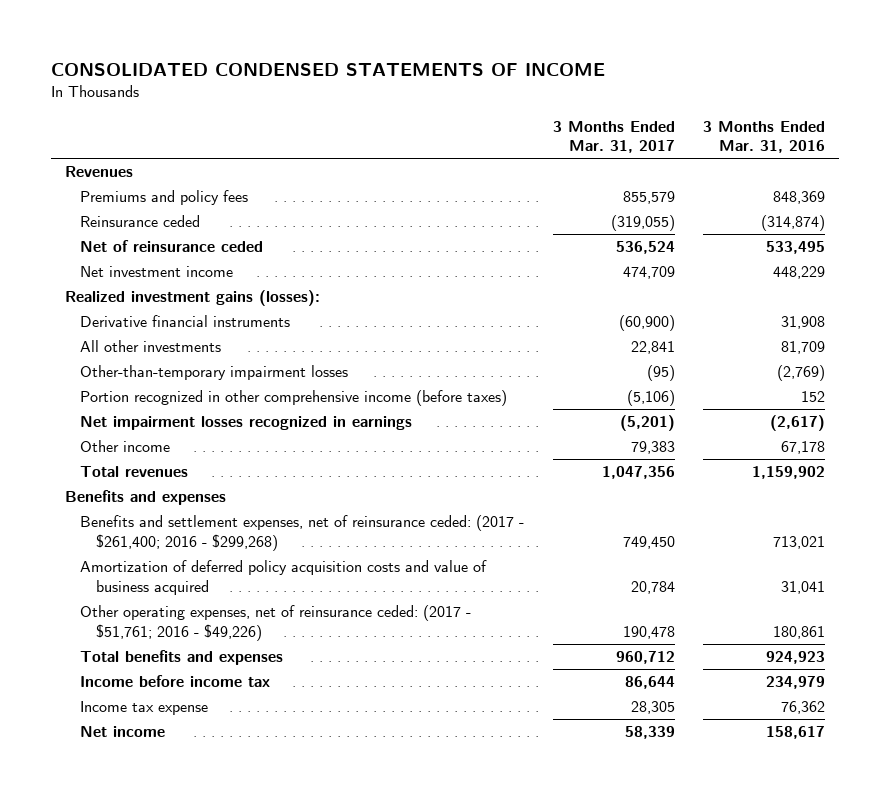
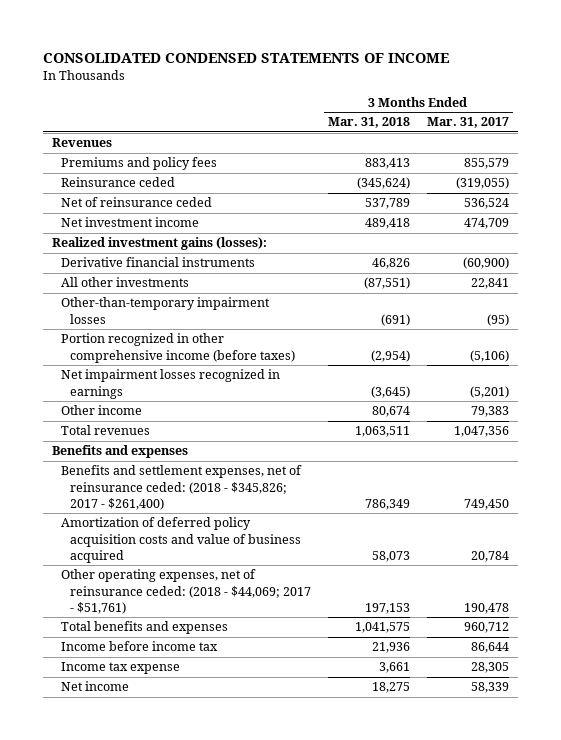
- | 3 Months Ended Mar. 31, 2017 | 3 Months Ended Mar. 31, 2016
+ | 3 Months Ended Mar. 31, 2018 | 3 Months Ended Mar. 31, 2017
- Benefits and settlement expenses, net of reinsurance ceded: (2017 - $261,400; 2016 - $299,268) | 749,450 | 713,021
+ Benefits and settlement expenses, net of reinsurance ceded: (2018 - $345,826; 2017 - $261,400) | 786,349 | 749,450
- Other operating expenses, net of reinsurance ceded: (2017 - $51,761; 2016 - $49,226) | 190,478 | 180,861
+ Other operating expenses, net of reinsurance ceded: (2018 - $44,069; 2017 - $51,761) | 197,153 | 190,478

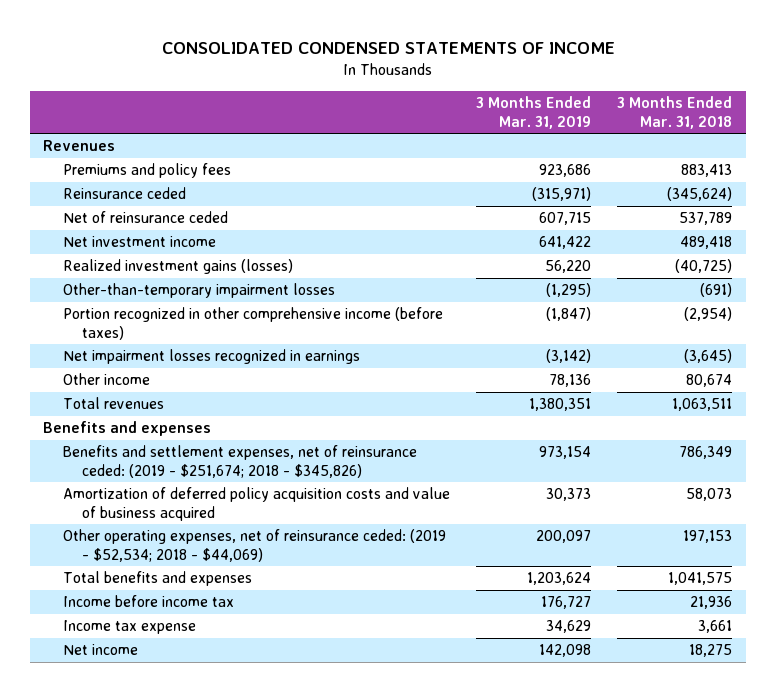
- | 3 Months Ended Mar. 31, 2018 | 3 Months Ended Mar. 31, 2017
+ | 3 Months Ended Mar. 31, 2019 | 3 Months Ended Mar. 31, 2018
- Realized investment gains (losses):
- Derivative financial instruments | 46,826 | (60,900)
- All other investments | (87,551) | 22,841
+ Realized investment gains (losses) | 56,220 | (40,725)
- Benefits and settlement expenses, net of reinsurance ceded: (2018 - $345,826; 2017 - $261,400) | 786,349 | 749,450
+ Benefits and settlement expenses, net of reinsurance ceded: (2019 - $251,674; 2018 - $345,826) | 973,154 | 786,349
- Other operating expenses, net of reinsurance ceded: (2018 - $44,069; 2017 - $51,761) | 197,153 | 190,478
+ Other operating expenses, net of reinsurance ceded: (2019 - $52,534; 2018 - $44,069) | 200,097 | 197,153

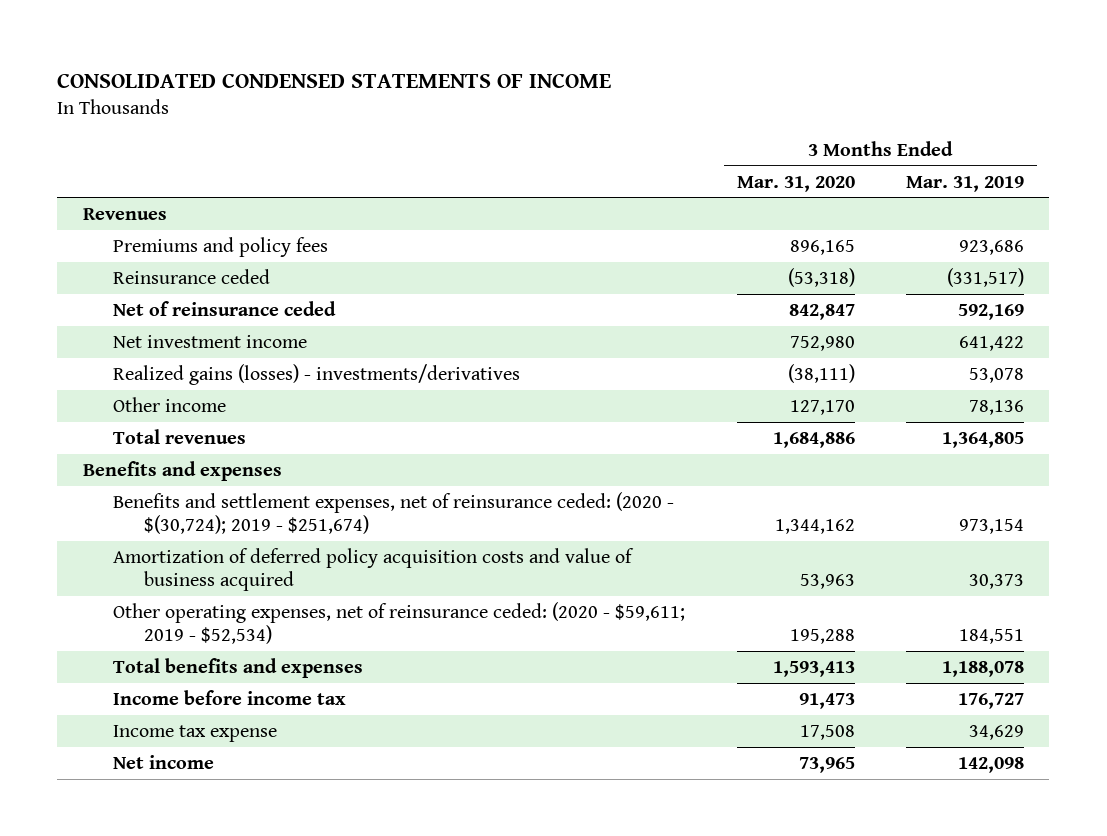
- | 3 Months Ended Mar. 31, 2019 | 3 Months Ended Mar. 31, 2018
+ | 3 Months Ended Mar. 31, 2020 | 3 Months Ended Mar. 31, 2019
- Reinsurance ceded | (315,971) | (345,624)
- Net of reinsurance ceded | 607,715 | 537,789
+ Reinsurance ceded | (53,318) | (331,517)
+ Net of reinsurance ceded | 842,847 | 592,169
- Realized investment gains (losses) | 56,220 | (40,725)
- Other-than-temporary impairment losses | (1,295) | (691)
- Portion recognized in other comprehensive income (before taxes) | (1,847) | (2,954)
- Net impairment losses recognized in earnings | (3,142) | (3,645)
+ Realized gains (losses) - investments/derivatives | (38,111) | 53,078
- Total revenues | 1,380,351 | 1,063,511
+ Total revenues | 1,684,886 | 1,364,805
- Benefits and settlement expenses, net of reinsurance ceded: (2019 - $251,674; 2018 - $345,826) | 973,154 | 786,349
+ Benefits and settlement expenses, net of reinsurance ceded: (2020 - $(30,724); 2019 - $251,674) | 1,344,162 | 973,154
- Other operating expenses, net of reinsurance ceded: (2019 - $52,534; 2018 - $44,069) | 200,097 | 197,153
- Total benefits and expenses | 1,203,624 | 1,041,575
+ Other operating expenses, net of reinsurance ceded: (2020 - $59,611; 2019 - $52,534) | 195,288 | 184,551
+ Total benefits and expenses | 1,593,413 | 1,188,078

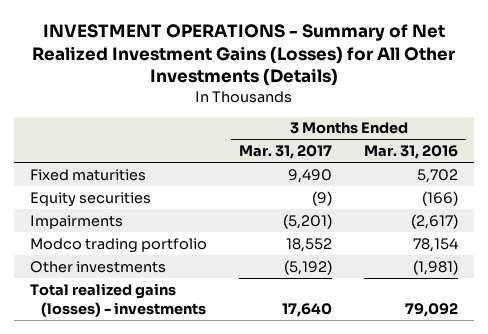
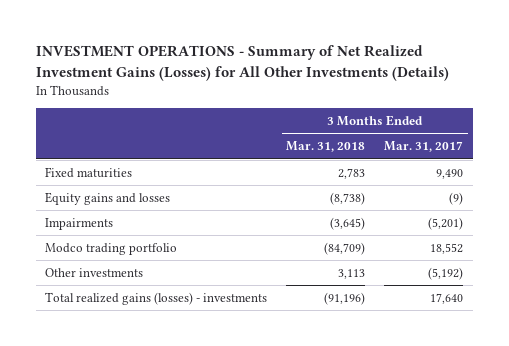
- | 3 Months Ended Mar. 31, 2017 | 3 Months Ended Mar. 31, 2016
+ | 3 Months Ended Mar. 31, 2018 | 3 Months Ended Mar. 31, 2017
- Equity securities | (9) | (166)
+ Equity gains and losses | (8,738) | (9)

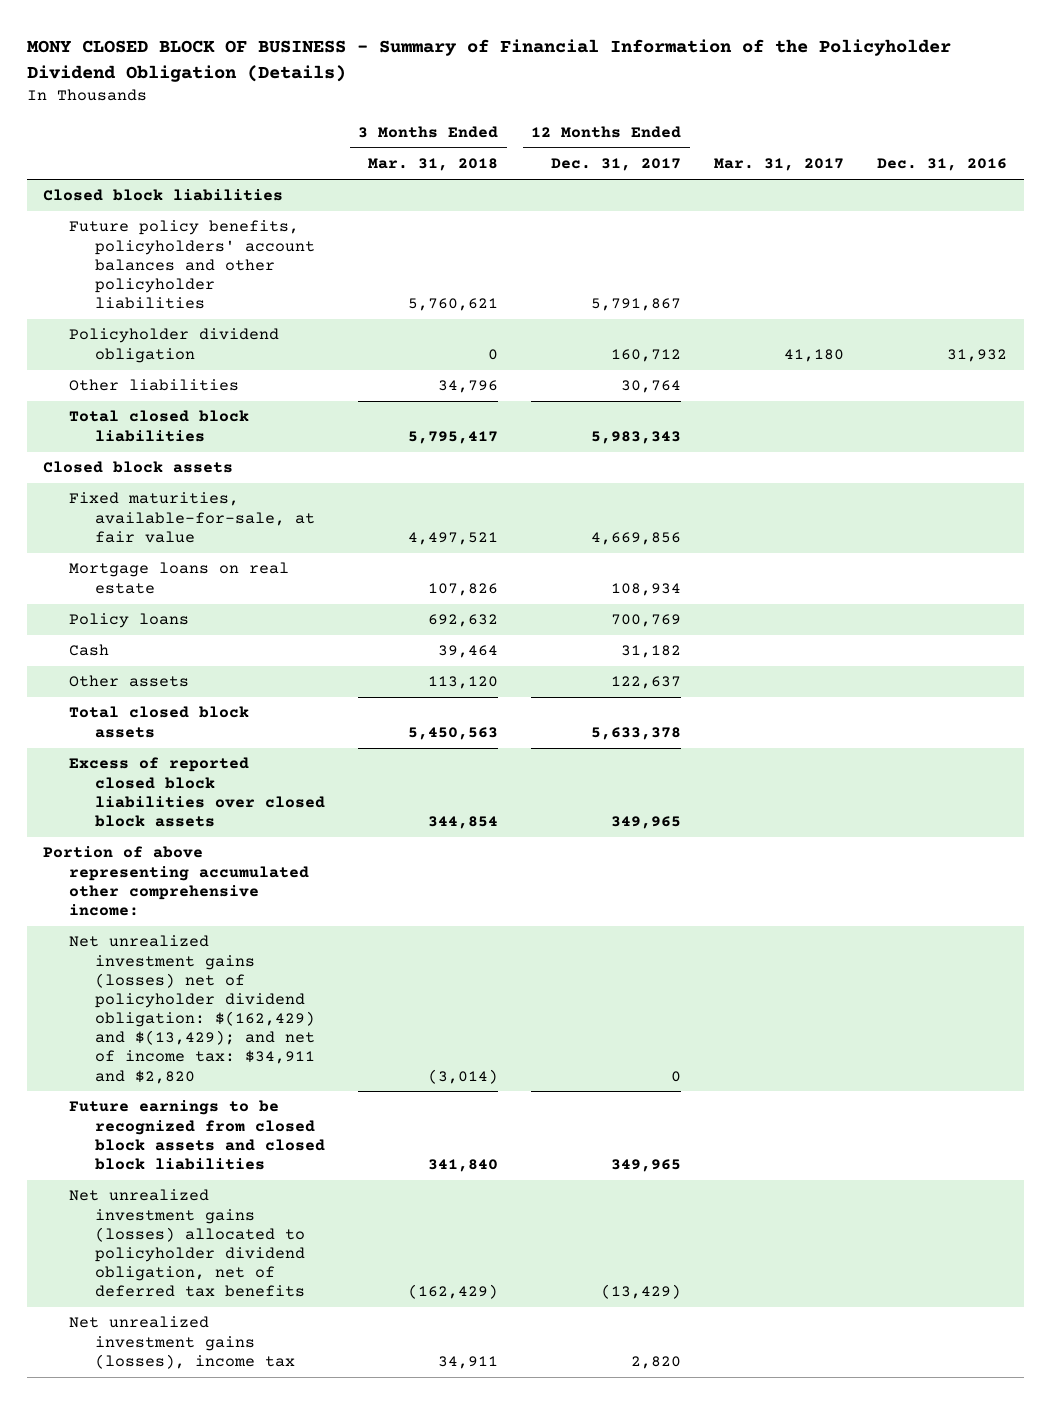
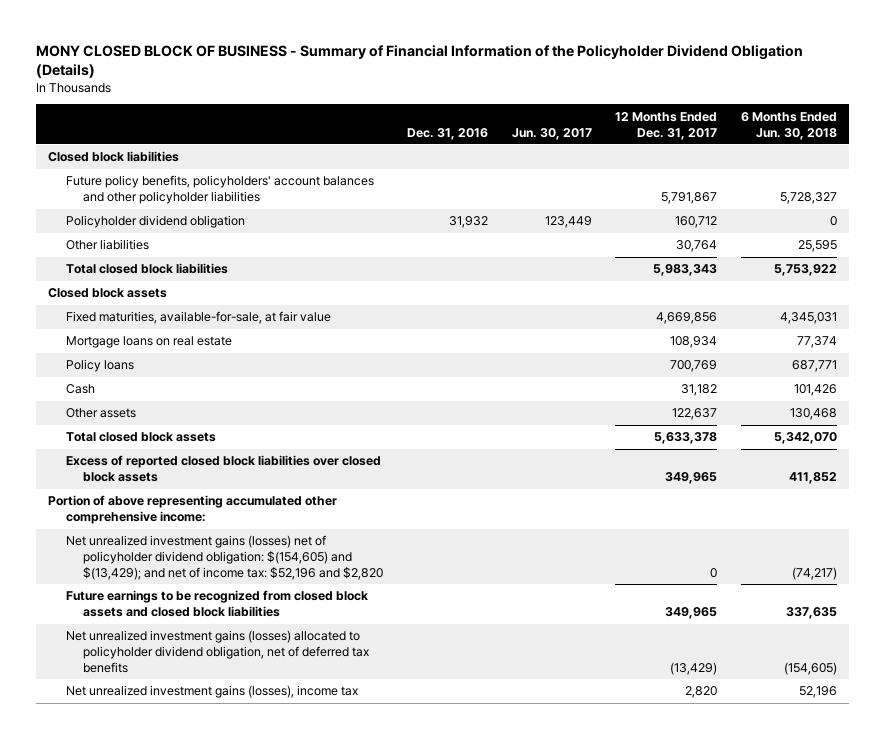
- | 3 Months Ended Mar. 31, 2018 | 12 Months Ended Dec. 31, 2017 | Mar. 31, 2017 | Dec. 31, 2016
+ | Dec. 31, 2016 | Jun. 30, 2017 | 12 Months Ended Dec. 31, 2017 | 6 Months Ended Jun. 30, 2018
- Net unrealized investment gains (losses) net of policyholder dividend obligation: $(162,429) and $(13,429); and net of income tax: $34,911 and $2,820 | (3,014) | 0 | |
+ Net unrealized investment gains (losses) net of policyholder dividend obligation: $(154,605) and $(13,429); and net of income tax: $52,196 and $2,820 | | | 0 | (74,217)

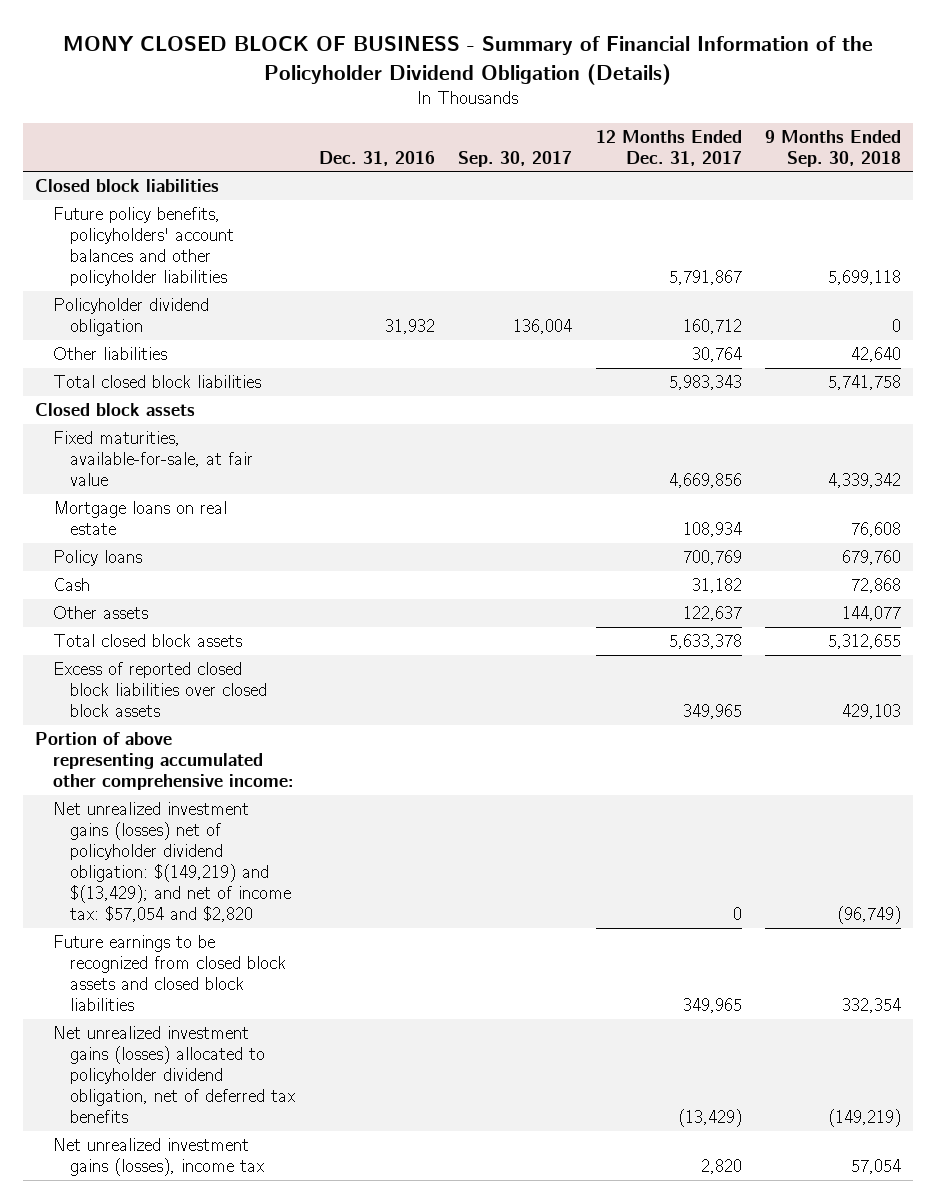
- | Dec. 31, 2016 | Jun. 30, 2017 | 12 Months Ended Dec. 31, 2017 | 6 Months Ended Jun. 30, 2018
+ | Dec. 31, 2016 | Sep. 30, 2017 | 12 Months Ended Dec. 31, 2017 | 9 Months Ended Sep. 30, 2018
- Net unrealized investment gains (losses) net of policyholder dividend obligation: $(154,605) and $(13,429); and net of income tax: $52,196 and $2,820 | | | 0 | (74,217)
+ Net unrealized investment gains (losses) net of policyholder dividend obligation: $(149,219) and $(13,429); and net of income tax: $57,054 and $2,820 | | | 0 | (96,749)

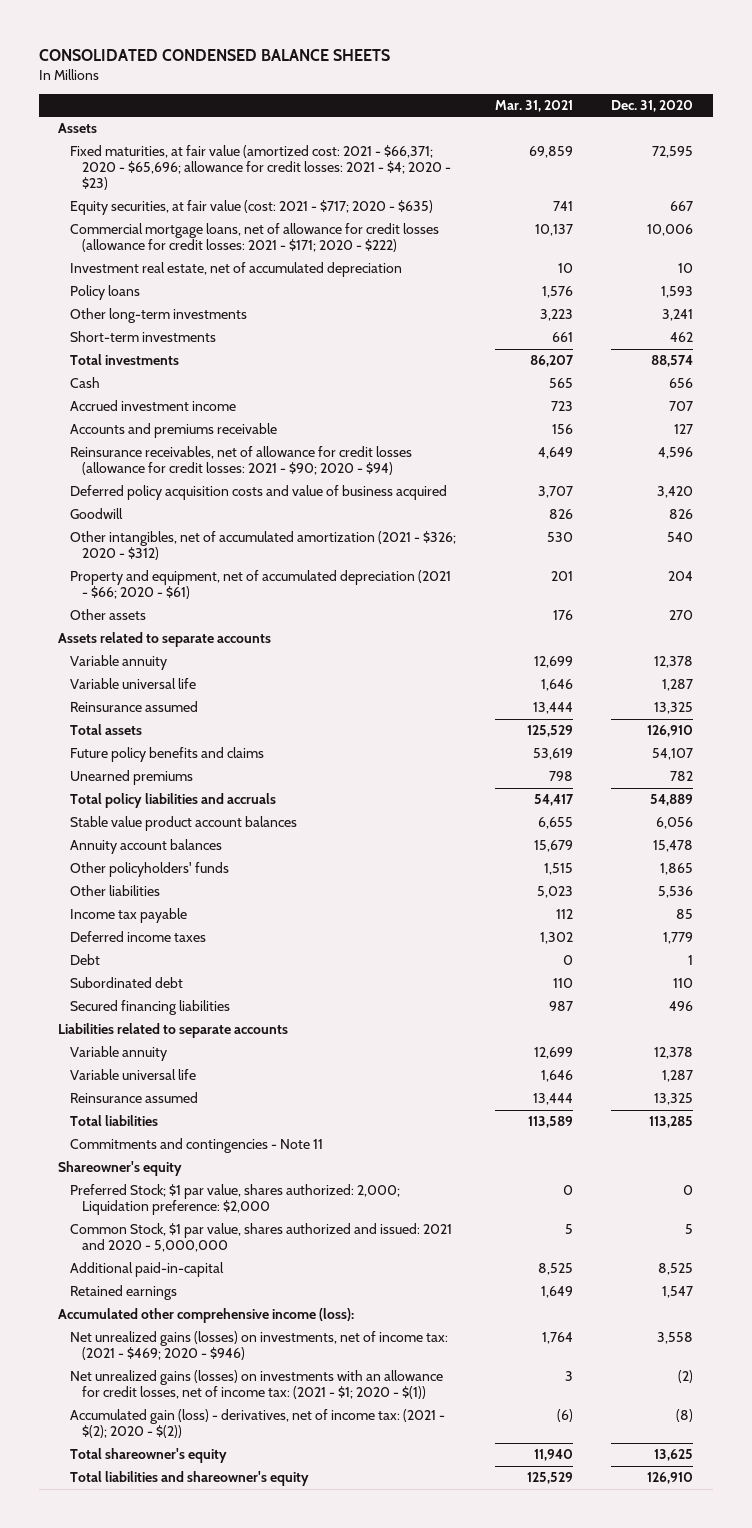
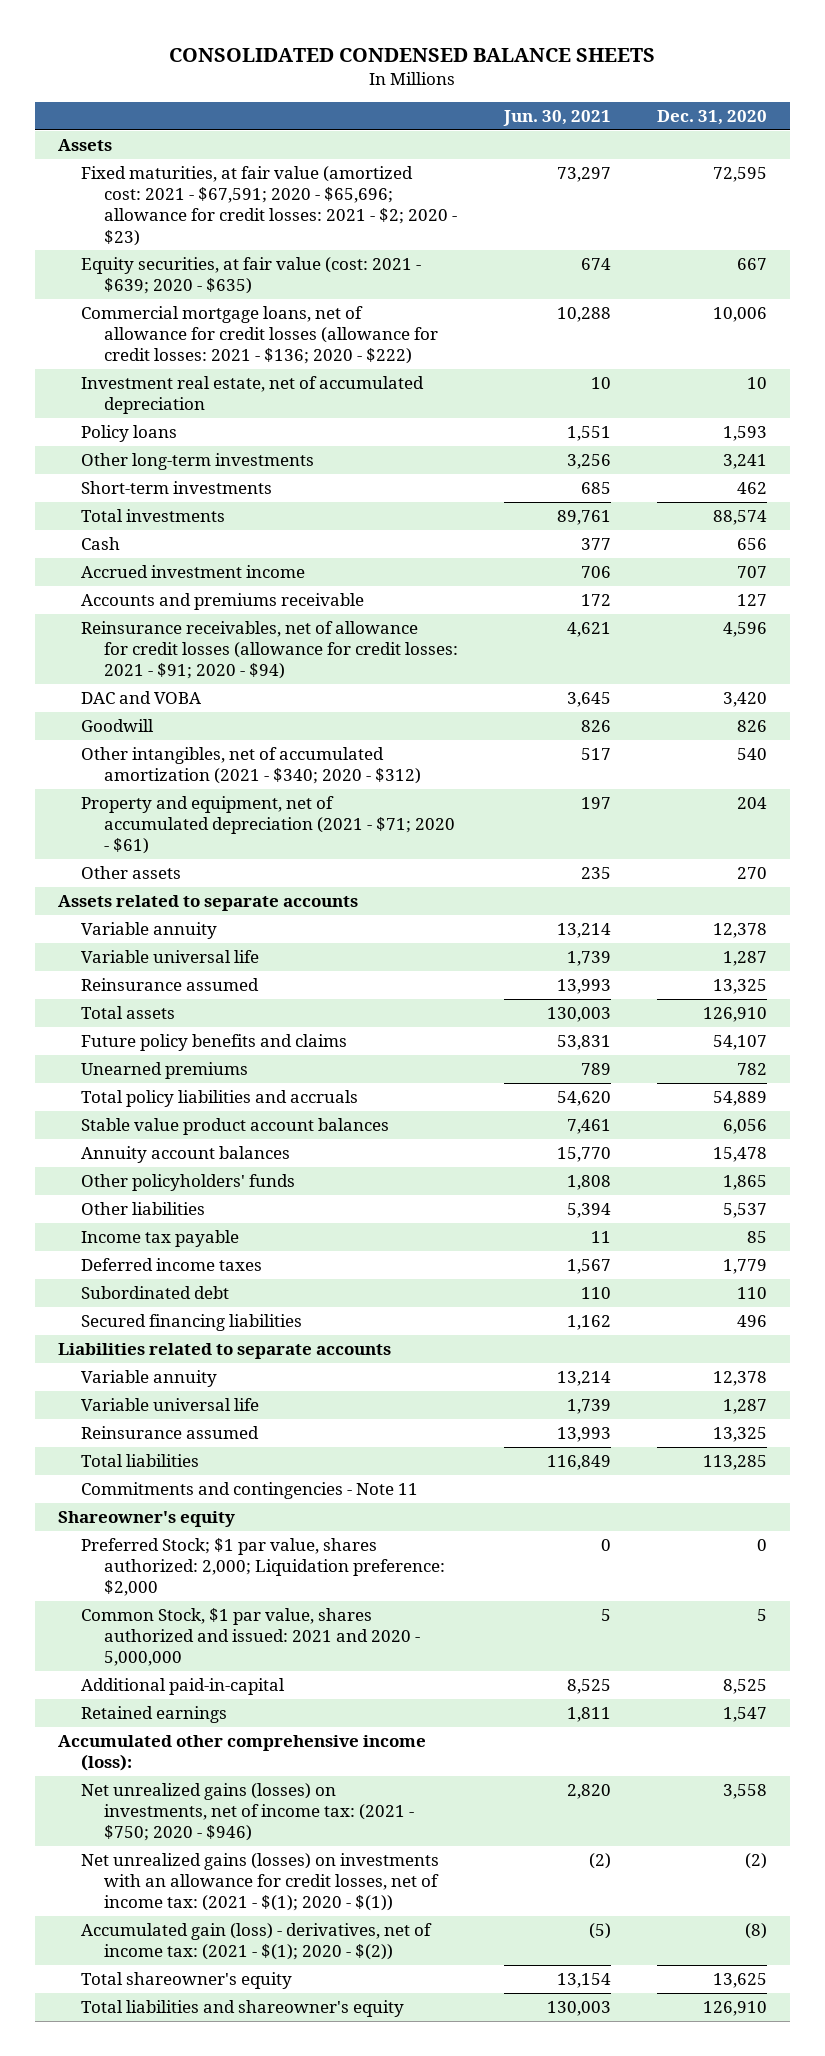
- | Mar. 31, 2021 | Dec. 31, 2020
+ | Jun. 30, 2021 | Dec. 31, 2020
- Fixed maturities, at fair value (amortized cost: 2021 - $66,371; 2020 - $65,696; allowance for credit losses: 2021 - $4; 2020 - $23) | 69,859 | 72,595
- Equity securities, at fair value (cost: 2021 - $717; 2020 - $635) | 741 | 667
- Commercial mortgage loans, net of allowance for credit losses (allowance for credit losses: 2021 - $171; 2020 - $222) | 10,137 | 10,006
+ Fixed maturities, at fair value (amortized cost: 2021 - $67,591; 2020 - $65,696; allowance for credit losses: 2021 - $2; 2020 - $23) | 73,297 | 72,595
+ Equity securities, at fair value (cost: 2021 - $639; 2020 - $635) | 674 | 667
+ Commercial mortgage loans, net of allowance for credit losses (allowance for credit losses: 2021 - $136; 2020 - $222) | 10,288 | 10,006
- Reinsurance receivables, net of allowance for credit losses (allowance for credit losses: 2021 - $90; 2020 - $94) | 4,649 | 4,596
- Deferred policy acquisition costs and value of business acquired | 3,707 | 3,420
+ Reinsurance receivables, net of allowance for credit losses (allowance for credit losses: 2021 - $91; 2020 - $94) | 4,621 | 4,596
+ DAC and VOBA | 3,645 | 3,420
- Other intangibles, net of accumulated amortization (2021 - $326; 2020 - $312) | 530 | 540
- Property and equipment, net of accumulated depreciation (2021 - $66; 2020 - $61) | 201 | 204
+ Other intangibles, net of accumulated amortization (2021 - $340; 2020 - $312) | 517 | 540
+ Property and equipment, net of accumulated depreciation (2021 - $71; 2020 - $61) | 197 | 204
- Other liabilities | 5,023 | 5,536
+ Other liabilities | 5,394 | 5,537
- Debt | 0 | 1
- Net unrealized gains (losses) on investments, net of income tax: (2021 - $469; 2020 - $946) | 1,764 | 3,558
- Net unrealized gains (losses) on investments with an allowance for credit losses, net of income tax: (2021 - $1; 2020 - $(1)) | 3 | (2)
- Accumulated gain (loss) - derivatives, net of income tax: (2021 - $(2); 2020 - $(2)) | (6) | (8)
+ Net unrealized gains (losses) on investments, net of income tax: (2021 - $750; 2020 - $946) | 2,820 | 3,558
+ Net unrealized gains (losses) on investments with an allowance for credit losses, net of income tax: (2021 - $(1); 2020 - $(1)) | (2) | (2)
+ Accumulated gain (loss) - derivatives, net of income tax: (2021 - $(1); 2020 - $(2)) | (5) | (8)

